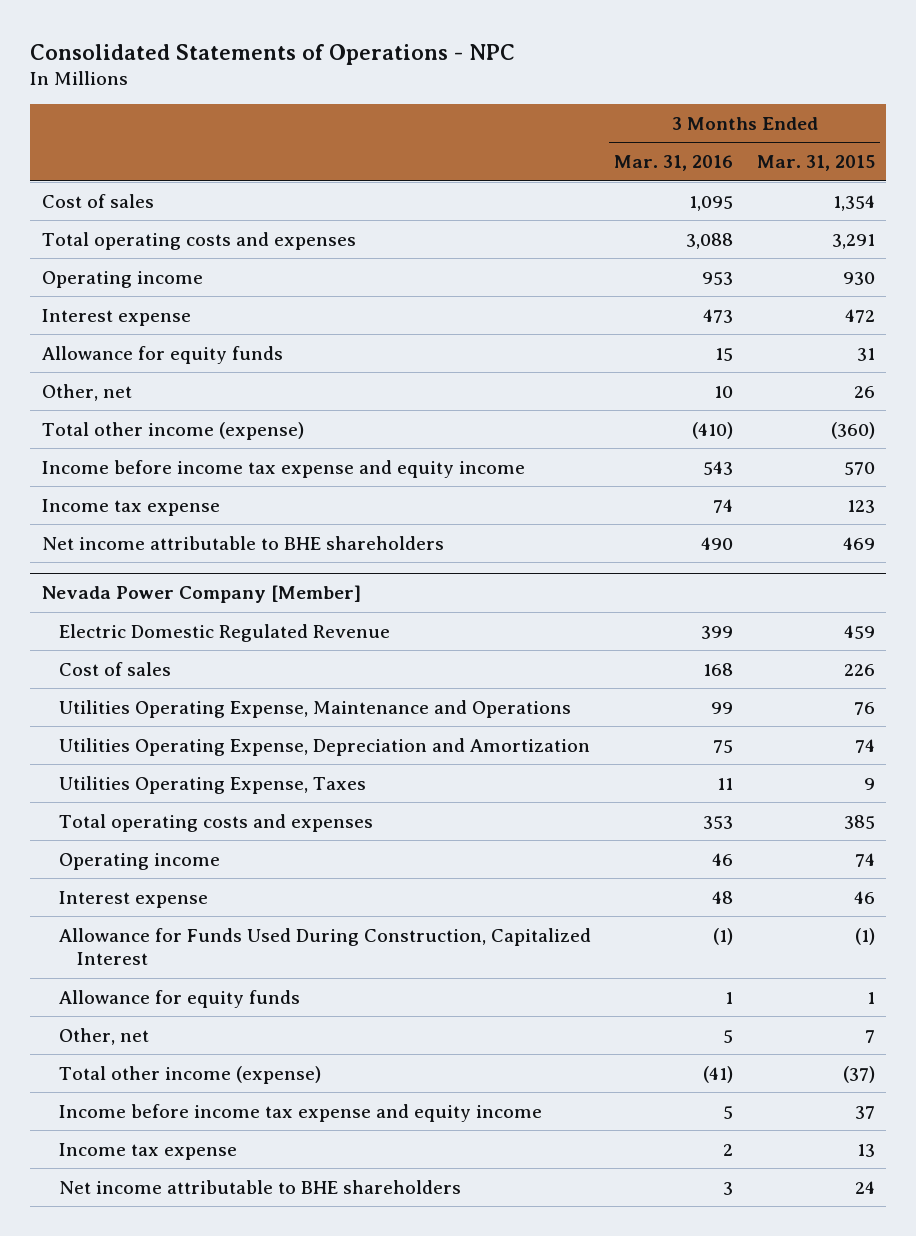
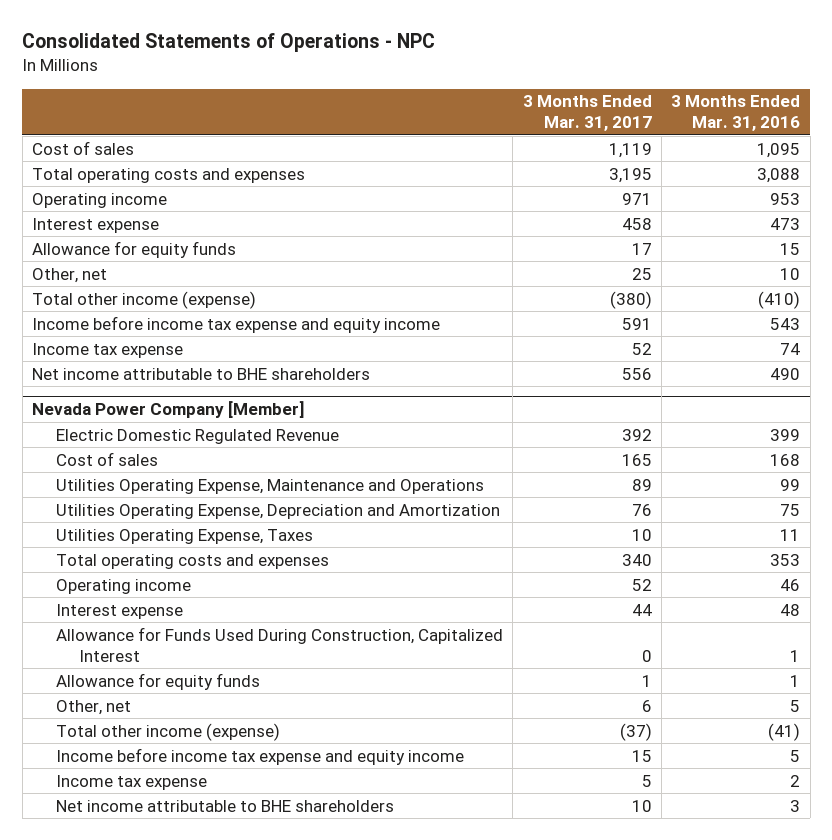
- | 3 Months Ended Mar. 31, 2016 | 3 Months Ended Mar. 31, 2015
+ | 3 Months Ended Mar. 31, 2017 | 3 Months Ended Mar. 31, 2016
@ Nevada Power Company [Member]
- Allowance for Funds Used During Construction, Capitalized Interest | (1) | (1)
+ Allowance for Funds Used During Construction, Capitalized Interest | 0 | 1

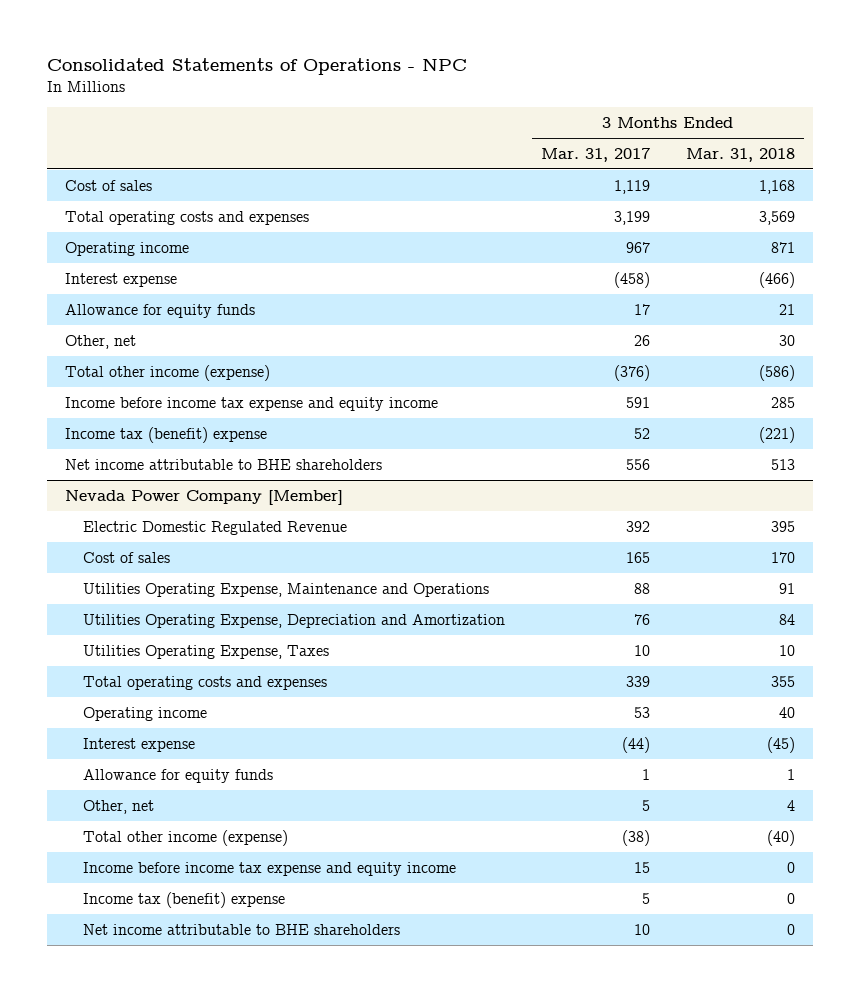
- | 3 Months Ended Mar. 31, 2017 | 3 Months Ended Mar. 31, 2016
+ | 3 Months Ended Mar. 31, 2017 | 3 Months Ended Mar. 31, 2018
- Total operating costs and expenses | 3,195 | 3,088
- Operating income | 971 | 953
- Interest expense | 458 | 473
+ Total operating costs and expenses | 3,199 | 3,569
+ Operating income | 967 | 871
+ Interest expense | (458) | (466)
- Other, net | 25 | 10
- Total other income (expense) | (380) | (410)
+ Other, net | 26 | 30
+ Total other income (expense) | (376) | (586)
- Income tax expense | 52 | 74
+ Income tax (benefit) expense | 52 | (221)
@ Nevada Power Company [Member]
- Utilities Operating Expense, Maintenance and Operations | 89 | 99
+ Utilities Operating Expense, Maintenance and Operations | 88 | 91
- Total operating costs and expenses | 340 | 353
- Operating income | 52 | 46
- Interest expense | 44 | 48
- Allowance for Funds Used During Construction, Capitalized Interest | 0 | 1
+ Total operating costs and expenses | 339 | 355
+ Operating income | 53 | 40
+ Interest expense | (44) | (45)
- Other, net | 6 | 5
- Total other income (expense) | (37) | (41)
+ Other, net | 5 | 4
+ Total other income (expense) | (38) | (40)
- Income tax expense | 5 | 2
+ Income tax (benefit) expense | 5 | 0

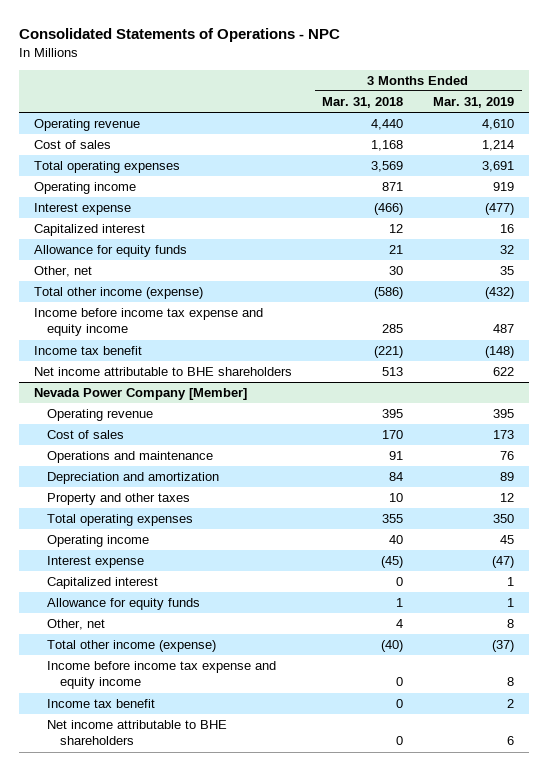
- | 3 Months Ended Mar. 31, 2017 | 3 Months Ended Mar. 31, 2018
+ | 3 Months Ended Mar. 31, 2018 | 3 Months Ended Mar. 31, 2019
+ Operating revenue | 4,440 | 4,610
- Total operating costs and expenses | 3,199 | 3,569
+ Total operating expenses | 3,569 | 3,691
+ Capitalized interest | 12 | 16
- Income tax (benefit) expense | 52 | (221)
+ Income tax benefit | (221) | (148)
@ Nevada Power Company [Member]
- Electric Domestic Regulated Revenue | 392 | 395
+ Operating revenue | 395 | 395
- Utilities Operating Expense, Maintenance and Operations | 88 | 91
- Utilities Operating Expense, Depreciation and Amortization | 76 | 84
- Utilities Operating Expense, Taxes | 10 | 10
- Total operating costs and expenses | 339 | 355
+ Operations and maintenance | 91 | 76
+ Depreciation and amortization | 84 | 89
+ Property and other taxes | 10 | 12
+ Total operating expenses | 355 | 350
+ Capitalized interest | 0 | 1
- Income tax (benefit) expense | 5 | 0
+ Income tax benefit | 0 | 2

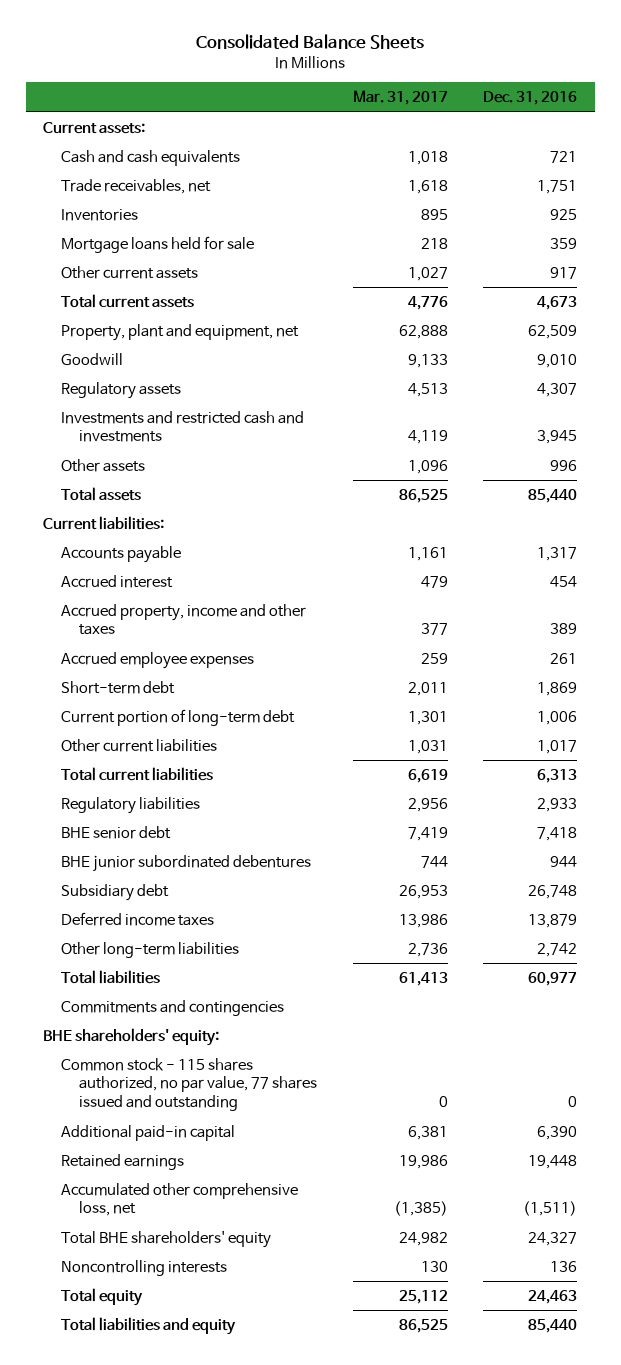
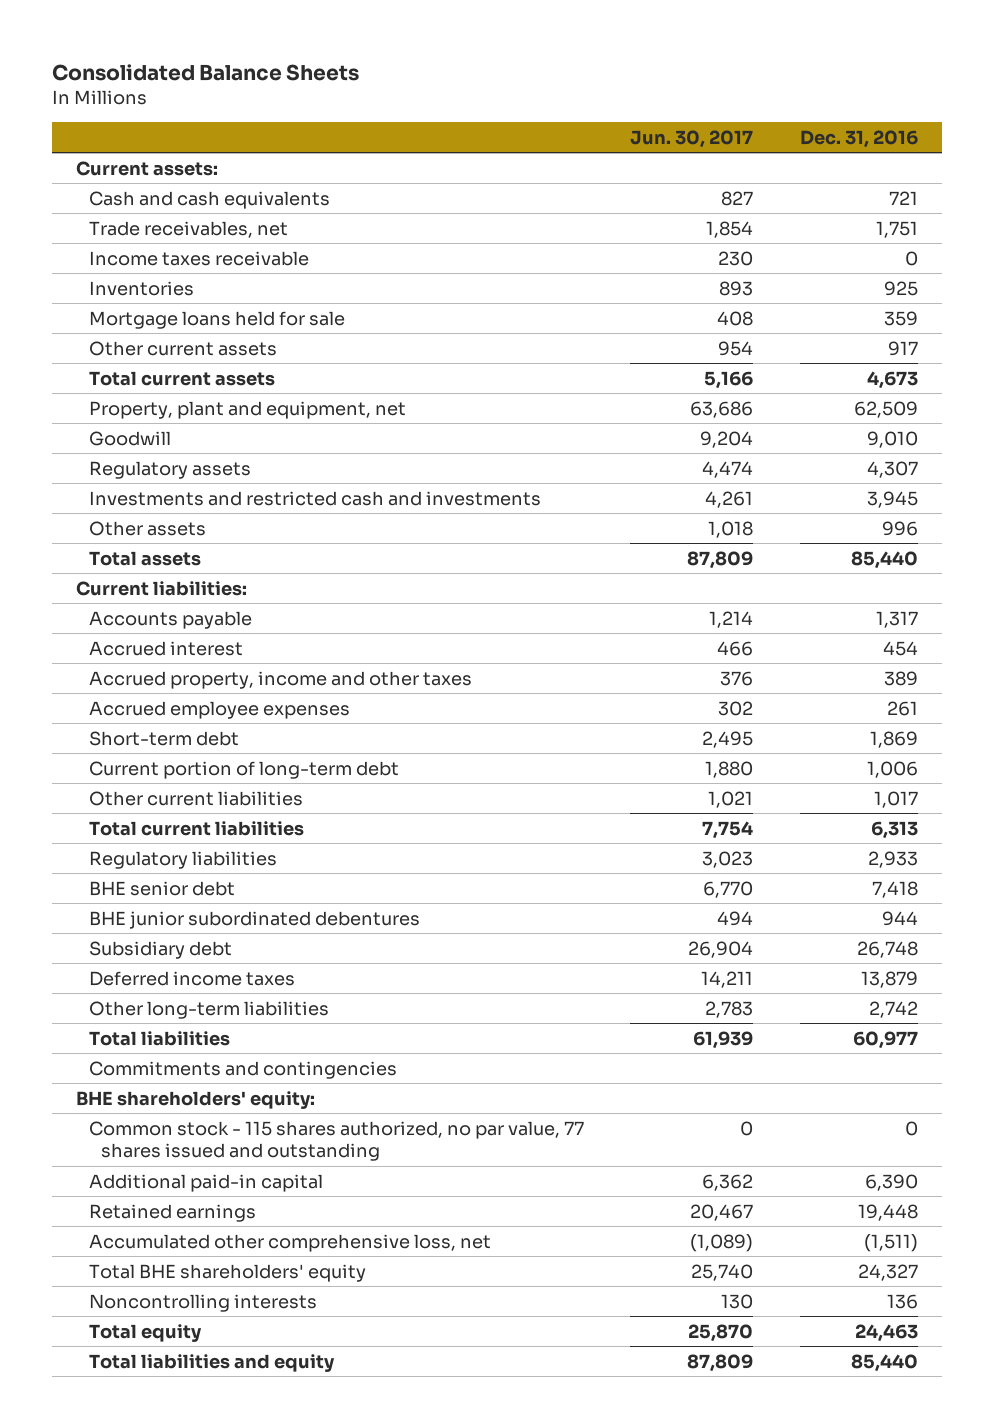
- | Mar. 31, 2017 | Dec. 31, 2016
+ | Jun. 30, 2017 | Dec. 31, 2016
+ Income taxes receivable | 230 | 0

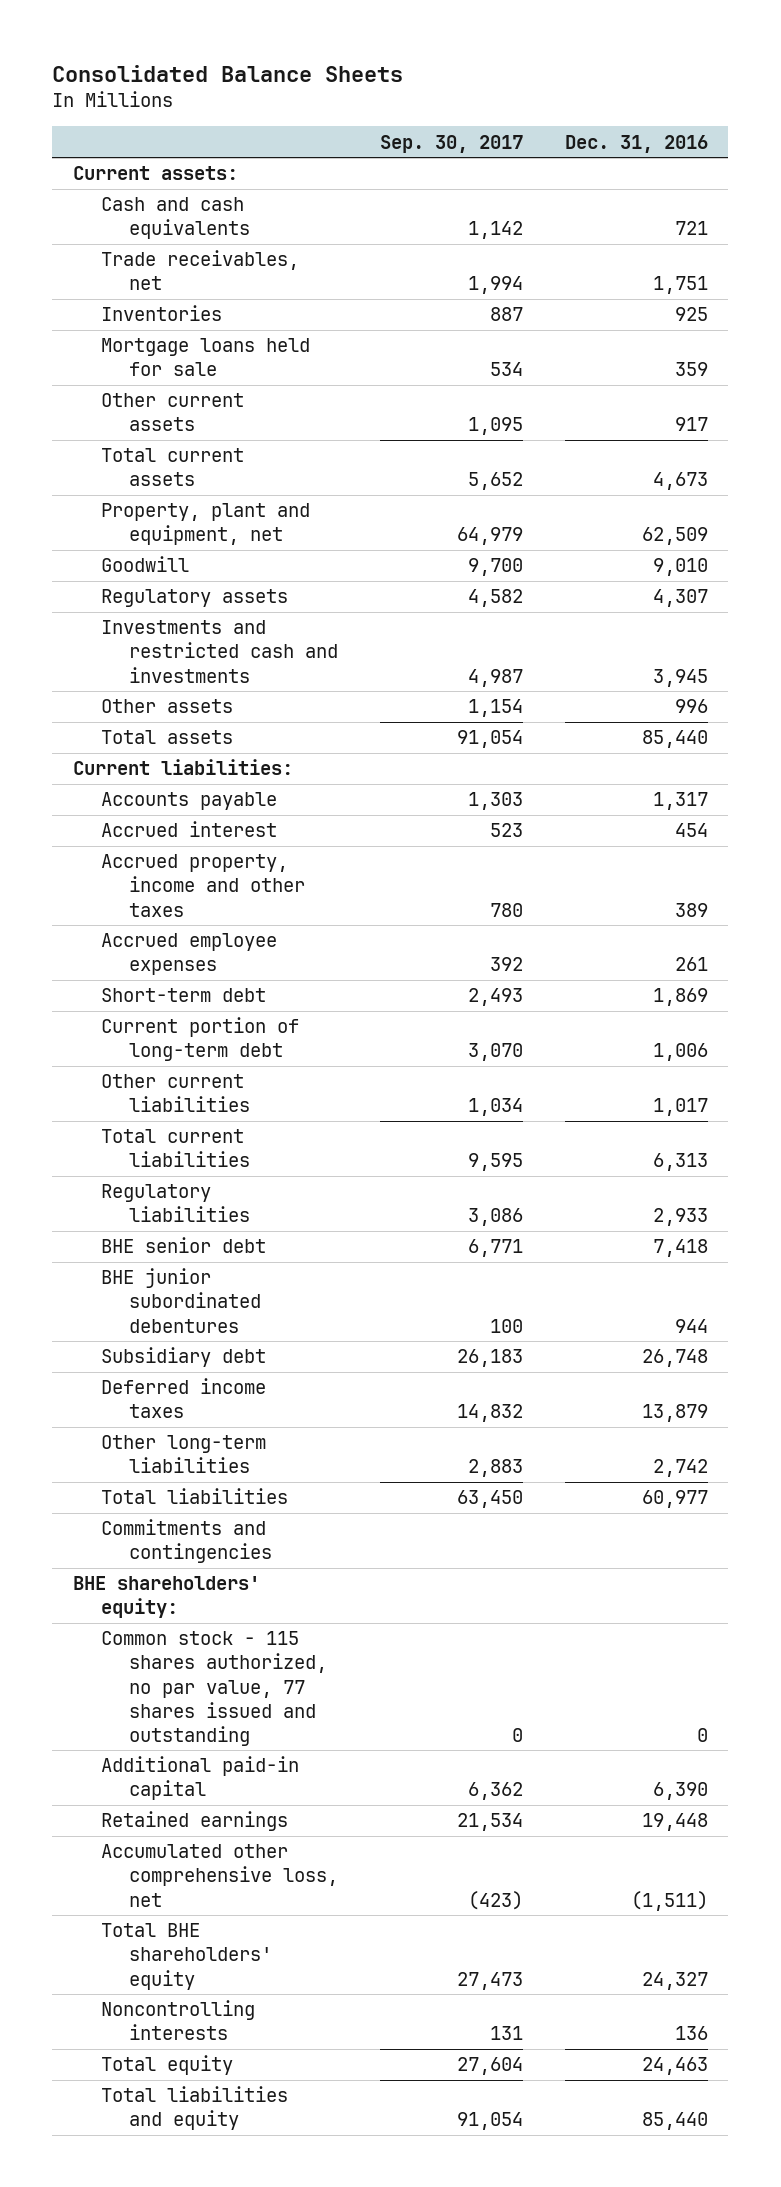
- | Jun. 30, 2017 | Dec. 31, 2016
+ | Sep. 30, 2017 | Dec. 31, 2016
- Income taxes receivable | 230 | 0

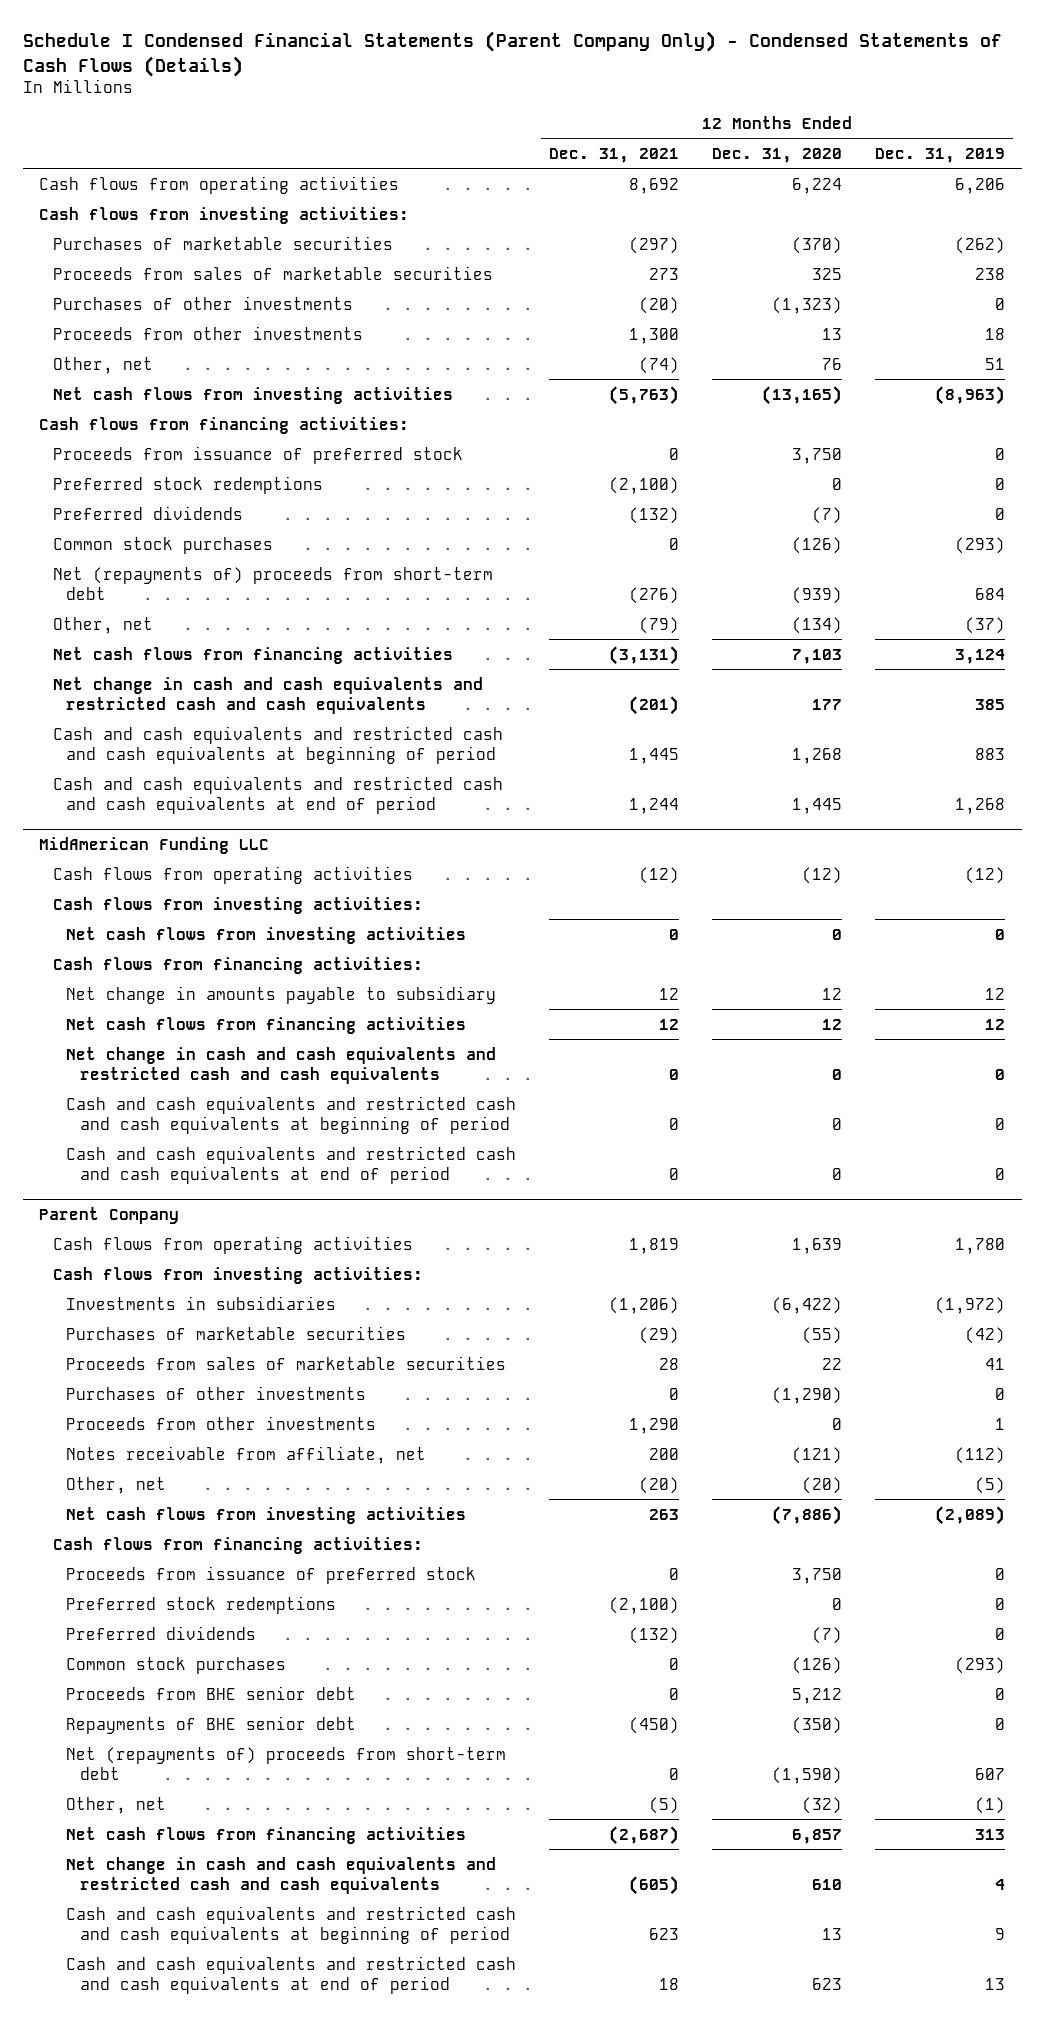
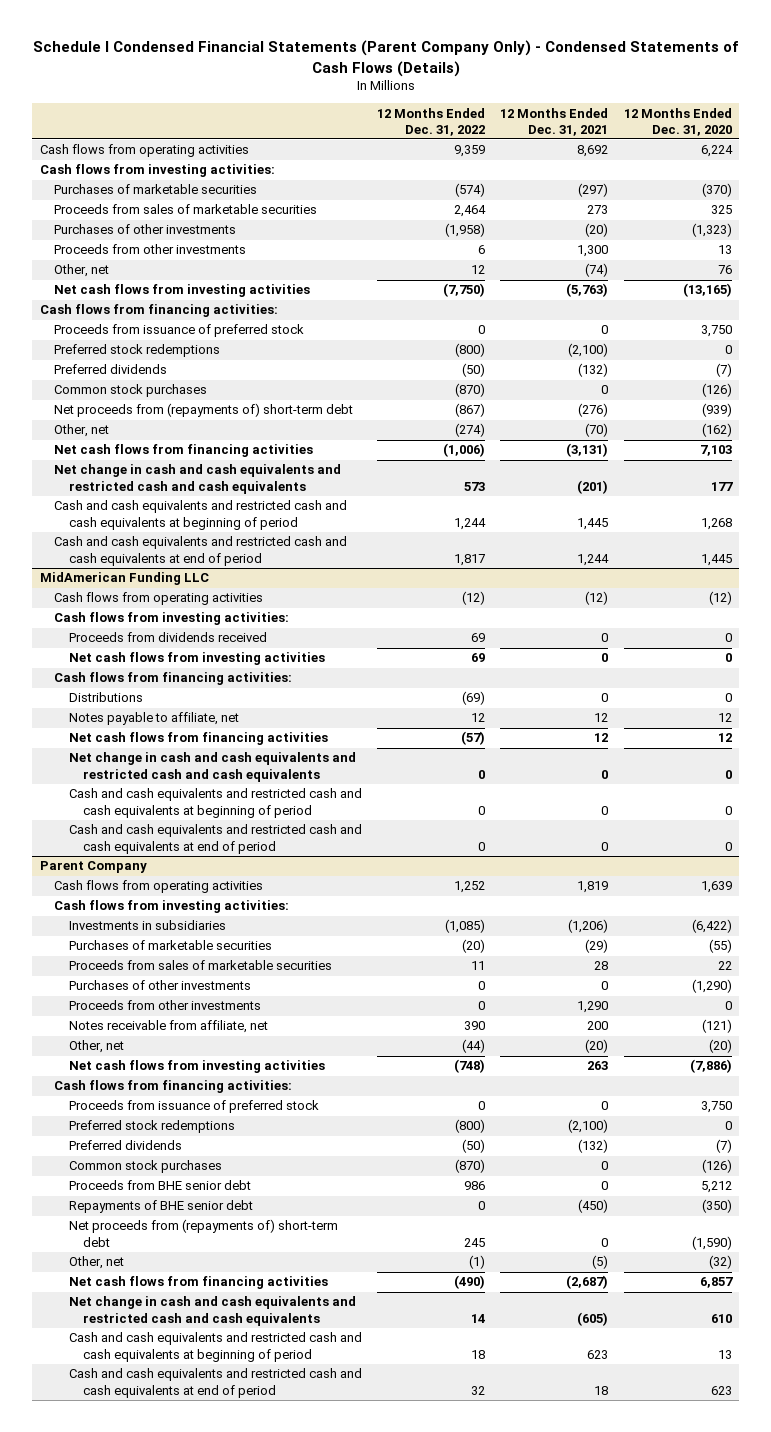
- | 12 Months Ended Dec. 31, 2021 | 12 Months Ended Dec. 31, 2020 | 12 Months Ended Dec. 31, 2019
+ | 12 Months Ended Dec. 31, 2022 | 12 Months Ended Dec. 31, 2021 | 12 Months Ended Dec. 31, 2020
- Net (repayments of) proceeds from short-term debt | (276) | (939) | 684
- Other, net | (79) | (134) | (37)
+ Net proceeds from (repayments of) short-term debt | (867) | (276) | (939)
+ Other, net | (274) | (70) | (162)
@ MidAmerican Funding LLC
+ Proceeds from dividends received | 69 | 0 | 0
- Net change in amounts payable to subsidiary | 12 | 12 | 12
+ Distributions | (69) | 0 | 0
+ Notes payable to affiliate, net | 12 | 12 | 12
@ Parent Company
- Net (repayments of) proceeds from short-term debt | 0 | (1,590) | 607
+ Net proceeds from (repayments of) short-term debt | 245 | 0 | (1,590)

